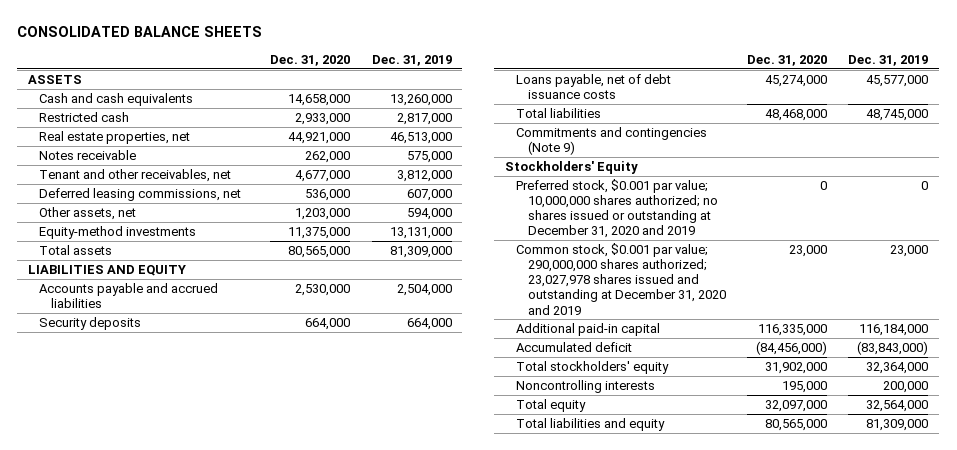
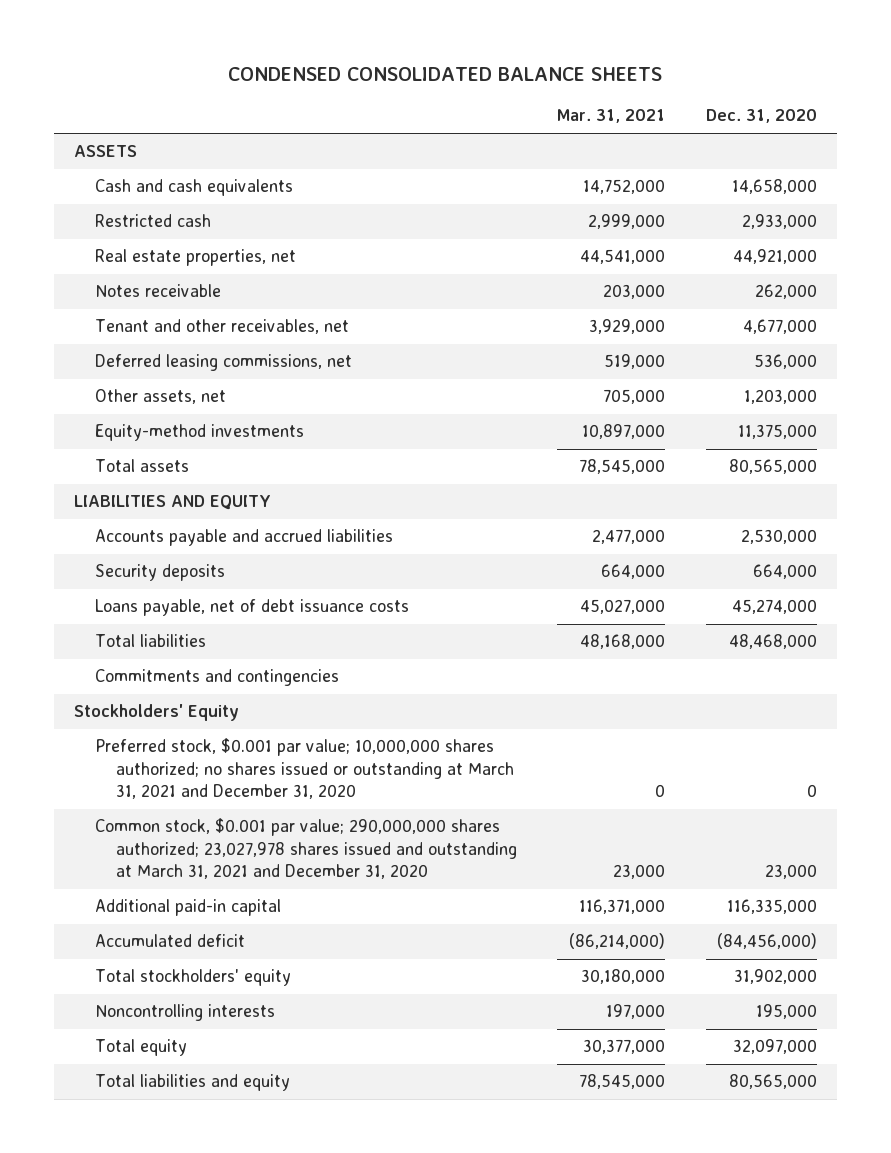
- CONSOLIDATED BALANCE SHEETS
+ CONDENSED CONSOLIDATED BALANCE SHEETS
- | Dec. 31, 2020 | Dec. 31, 2019
+ | Mar. 31, 2021 | Dec. 31, 2020
- Commitments and contingencies (Note 9)
+ Commitments and contingencies
- Preferred stock, $0.001 par value; 10,000,000 shares authorized; no shares issued or outstanding at December 31, 2020 and 2019 | 0 | 0
- Common stock, $0.001 par value; 290,000,000 shares authorized; 23,027,978 shares issued and outstanding at December 31, 2020 and 2019 | 23,000 | 23,000
+ Preferred stock, $0.001 par value; 10,000,000 shares authorized; no shares issued or outstanding at March 31, 2021 and December 31, 2020 | 0 | 0
+ Common stock, $0.001 par value; 290,000,000 shares authorized; 23,027,978 shares issued and outstanding at March 31, 2021 and December 31, 2020 | 23,000 | 23,000

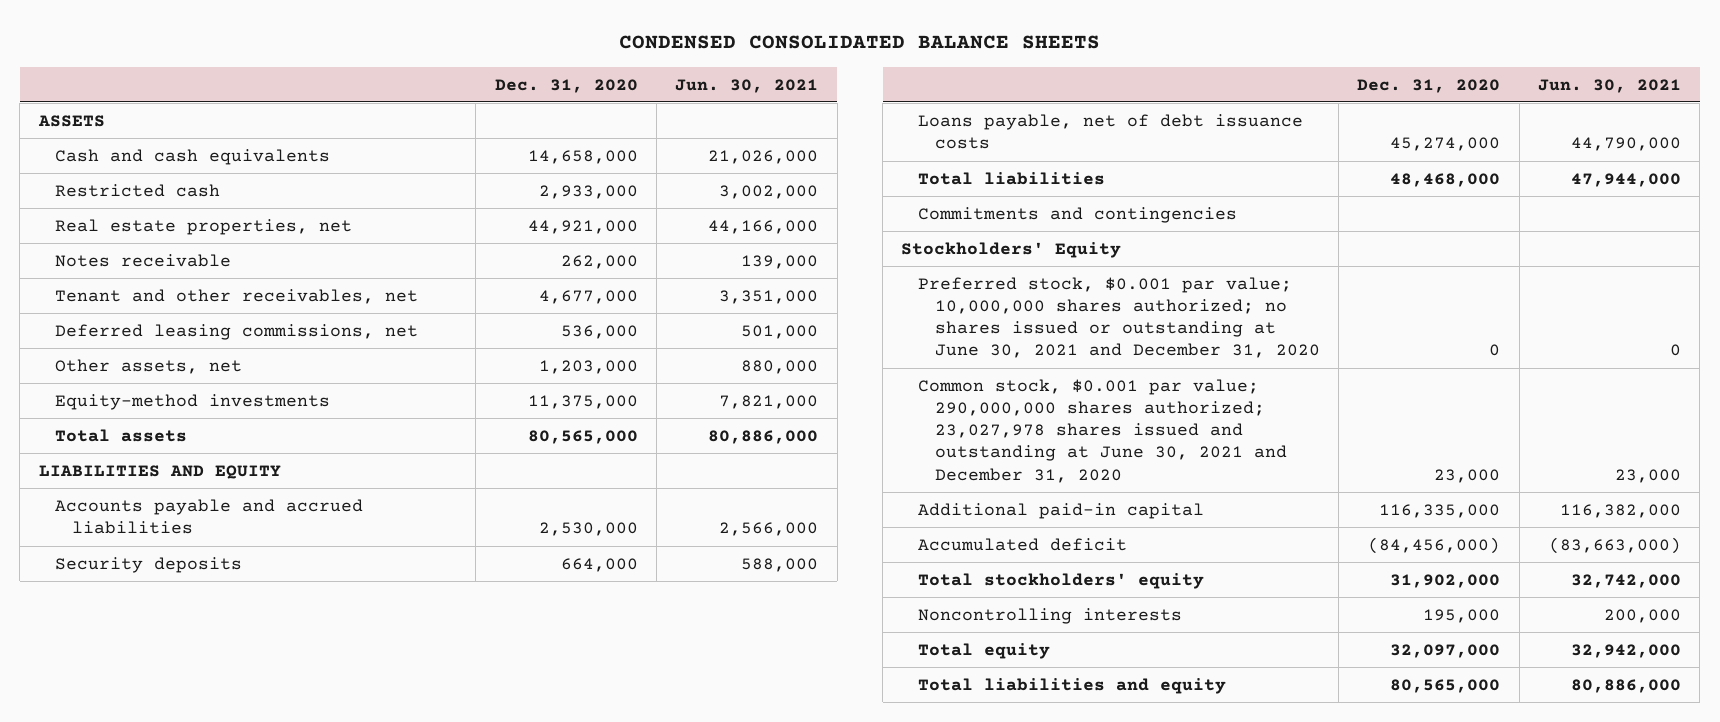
- | Mar. 31, 2021 | Dec. 31, 2020
+ | Dec. 31, 2020 | Jun. 30, 2021
- Preferred stock, $0.001 par value; 10,000,000 shares authorized; no shares issued or outstanding at March 31, 2021 and December 31, 2020 | 0 | 0
- Common stock, $0.001 par value; 290,000,000 shares authorized; 23,027,978 shares issued and outstanding at March 31, 2021 and December 31, 2020 | 23,000 | 23,000
+ Preferred stock, $0.001 par value; 10,000,000 shares authorized; no shares issued or outstanding at June 30, 2021 and December 31, 2020 | 0 | 0
+ Common stock, $0.001 par value; 290,000,000 shares authorized; 23,027,978 shares issued and outstanding at June 30, 2021 and December 31, 2020 | 23,000 | 23,000

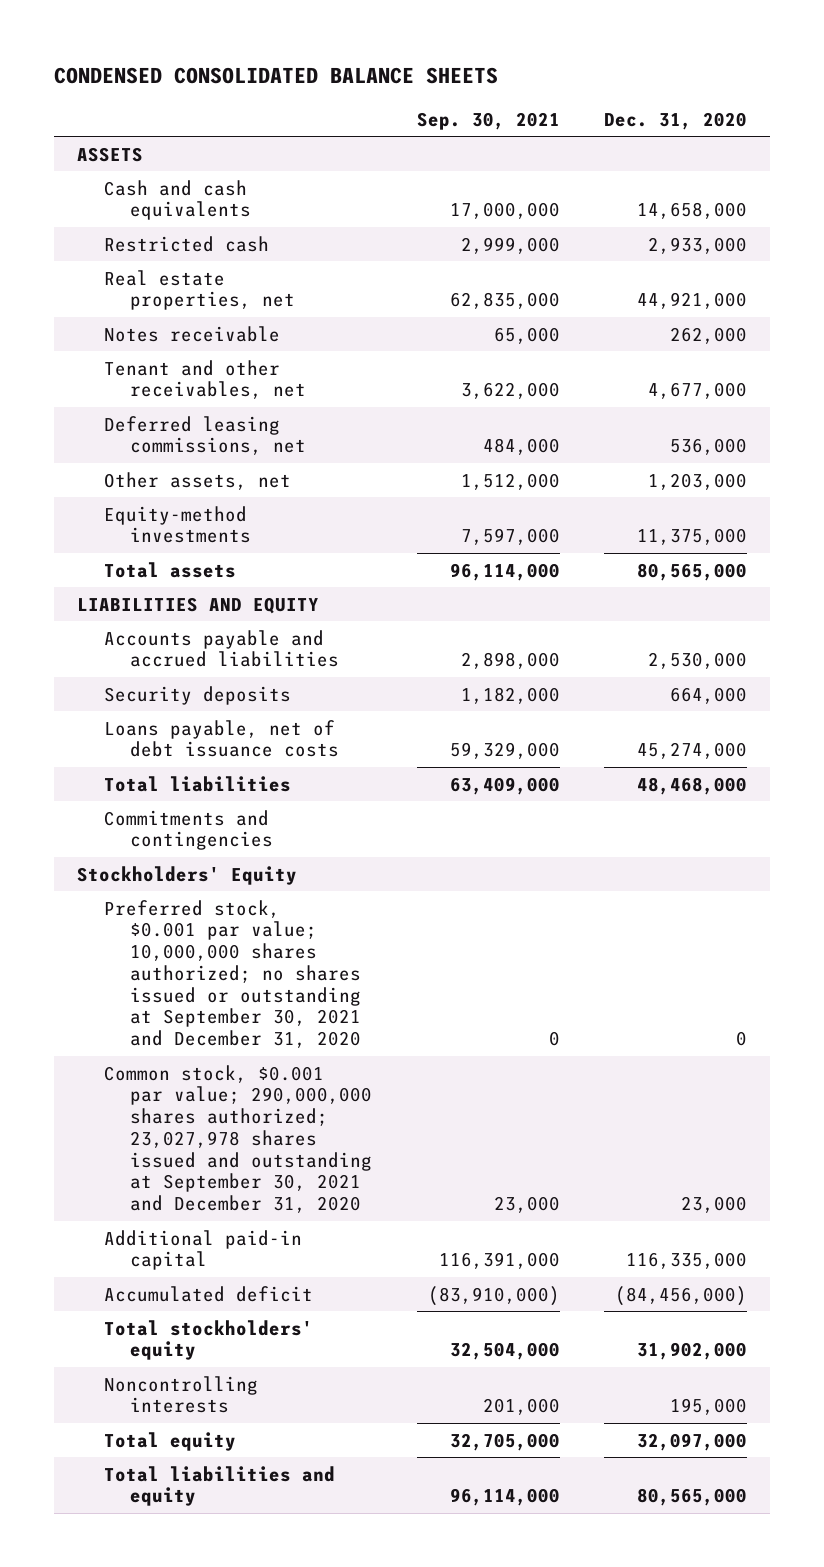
- | Dec. 31, 2020 | Jun. 30, 2021
+ | Sep. 30, 2021 | Dec. 31, 2020
- Preferred stock, $0.001 par value; 10,000,000 shares authorized; no shares issued or outstanding at June 30, 2021 and December 31, 2020 | 0 | 0
- Common stock, $0.001 par value; 290,000,000 shares authorized; 23,027,978 shares issued and outstanding at June 30, 2021 and December 31, 2020 | 23,000 | 23,000
+ Preferred stock, $0.001 par value; 10,000,000 shares authorized; no shares issued or outstanding at September 30, 2021 and December 31, 2020 | 0 | 0
+ Common stock, $0.001 par value; 290,000,000 shares authorized; 23,027,978 shares issued and outstanding at September 30, 2021 and December 31, 2020 | 23,000 | 23,000

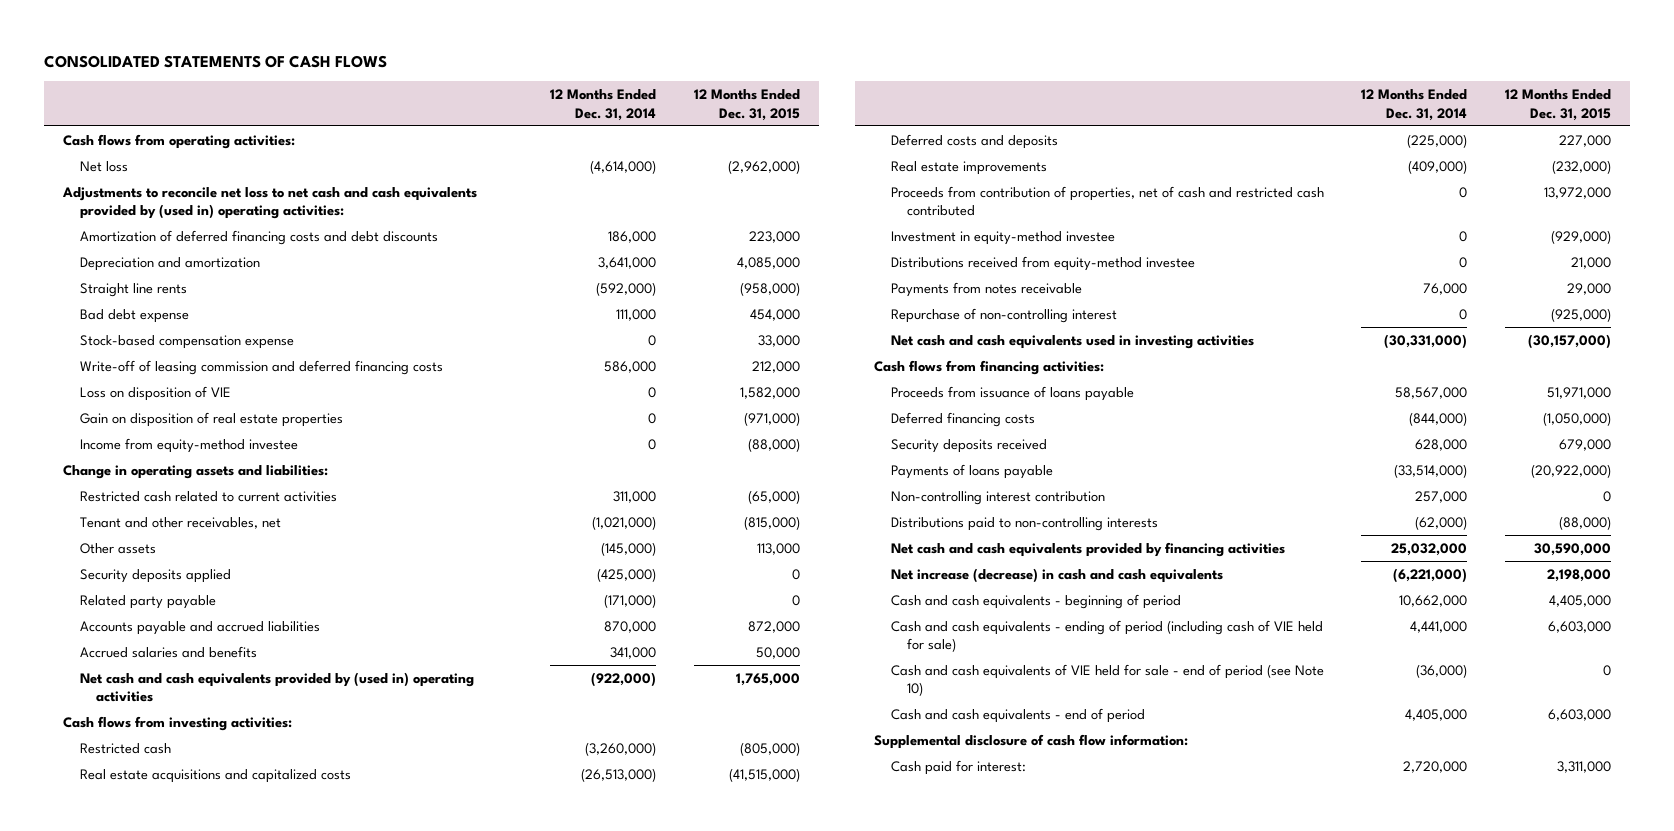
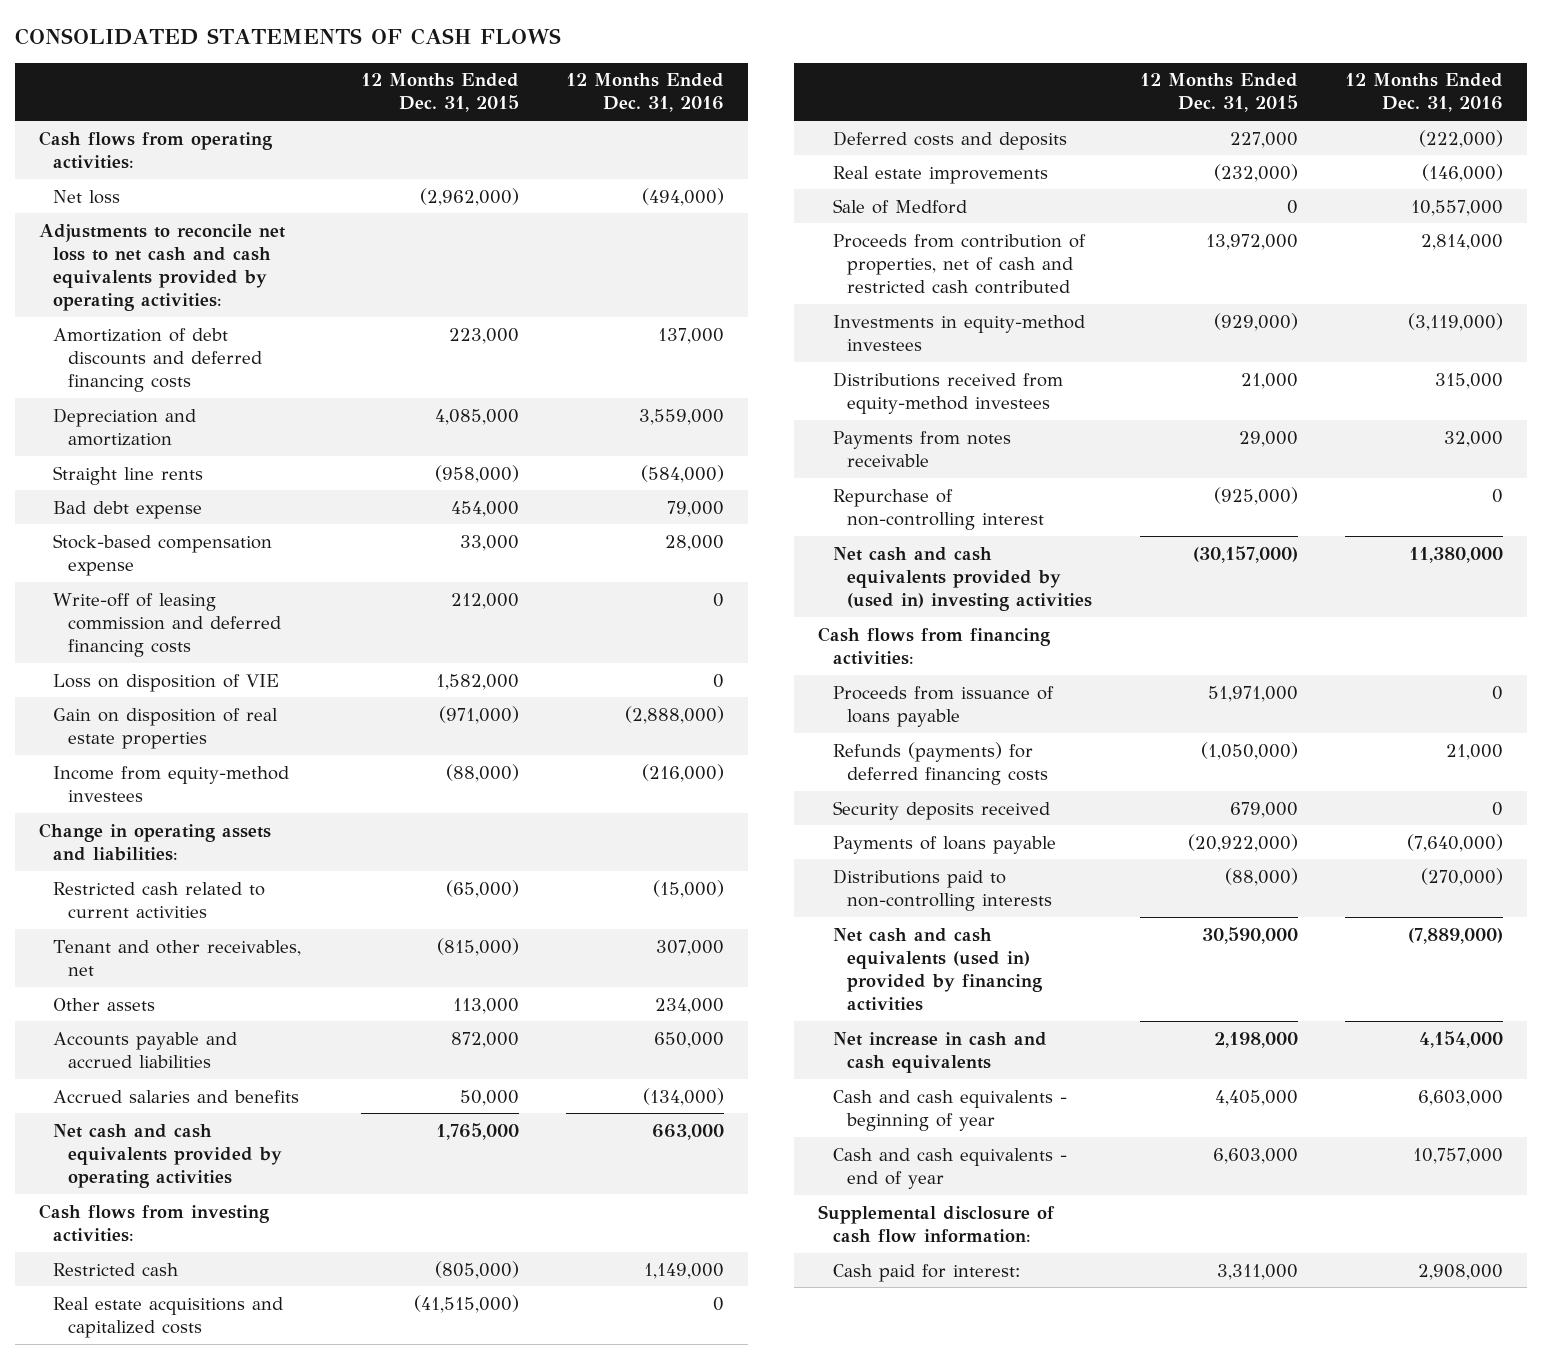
- | 12 Months Ended Dec. 31, 2014 | 12 Months Ended Dec. 31, 2015
+ | 12 Months Ended Dec. 31, 2015 | 12 Months Ended Dec. 31, 2016
- Adjustments to reconcile net loss to net cash and cash equivalents provided by (used in) operating activities:
- Amortization of deferred financing costs and debt discounts | 186,000 | 223,000
+ Adjustments to reconcile net loss to net cash and cash equivalents provided by operating activities:
+ Amortization of debt discounts and deferred financing costs | 223,000 | 137,000
- Income from equity-method investee | 0 | (88,000)
+ Income from equity-method investees | (88,000) | (216,000)
- Security deposits applied | (425,000) | 0
- Related party payable | (171,000) | 0
- Net cash and cash equivalents provided by (used in) operating activities | (922,000) | 1,765,000
+ Net cash and cash equivalents provided by operating activities | 1,765,000 | 663,000
+ Sale of Medford | 0 | 10,557,000
- Investment in equity-method investee | 0 | (929,000)
- Distributions received from equity-method investee | 0 | 21,000
+ Investments in equity-method investees | (929,000) | (3,119,000)
+ Distributions received from equity-method investees | 21,000 | 315,000
- Net cash and cash equivalents used in investing activities | (30,331,000) | (30,157,000)
+ Net cash and cash equivalents provided by (used in) investing activities | (30,157,000) | 11,380,000
- Deferred financing costs | (844,000) | (1,050,000)
+ Refunds (payments) for deferred financing costs | (1,050,000) | 21,000
- Non-controlling interest contribution | 257,000 | 0
- Net cash and cash equivalents provided by financing activities | 25,032,000 | 30,590,000
- Net increase (decrease) in cash and cash equivalents | (6,221,000) | 2,198,000
- Cash and cash equivalents - beginning of period | 10,662,000 | 4,405,000
- Cash and cash equivalents - ending of period (including cash of VIE held for sale) | 4,441,000 | 6,603,000
- Cash and cash equivalents of VIE held for sale - end of period (see Note 10) | (36,000) | 0
- Cash and cash equivalents - end of period | 4,405,000 | 6,603,000
+ Net cash and cash equivalents (used in) provided by financing activities | 30,590,000 | (7,889,000)
+ Net increase in cash and cash equivalents | 2,198,000 | 4,154,000
+ Cash and cash equivalents - beginning of year | 4,405,000 | 6,603,000
+ Cash and cash equivalents - end of year | 6,603,000 | 10,757,000

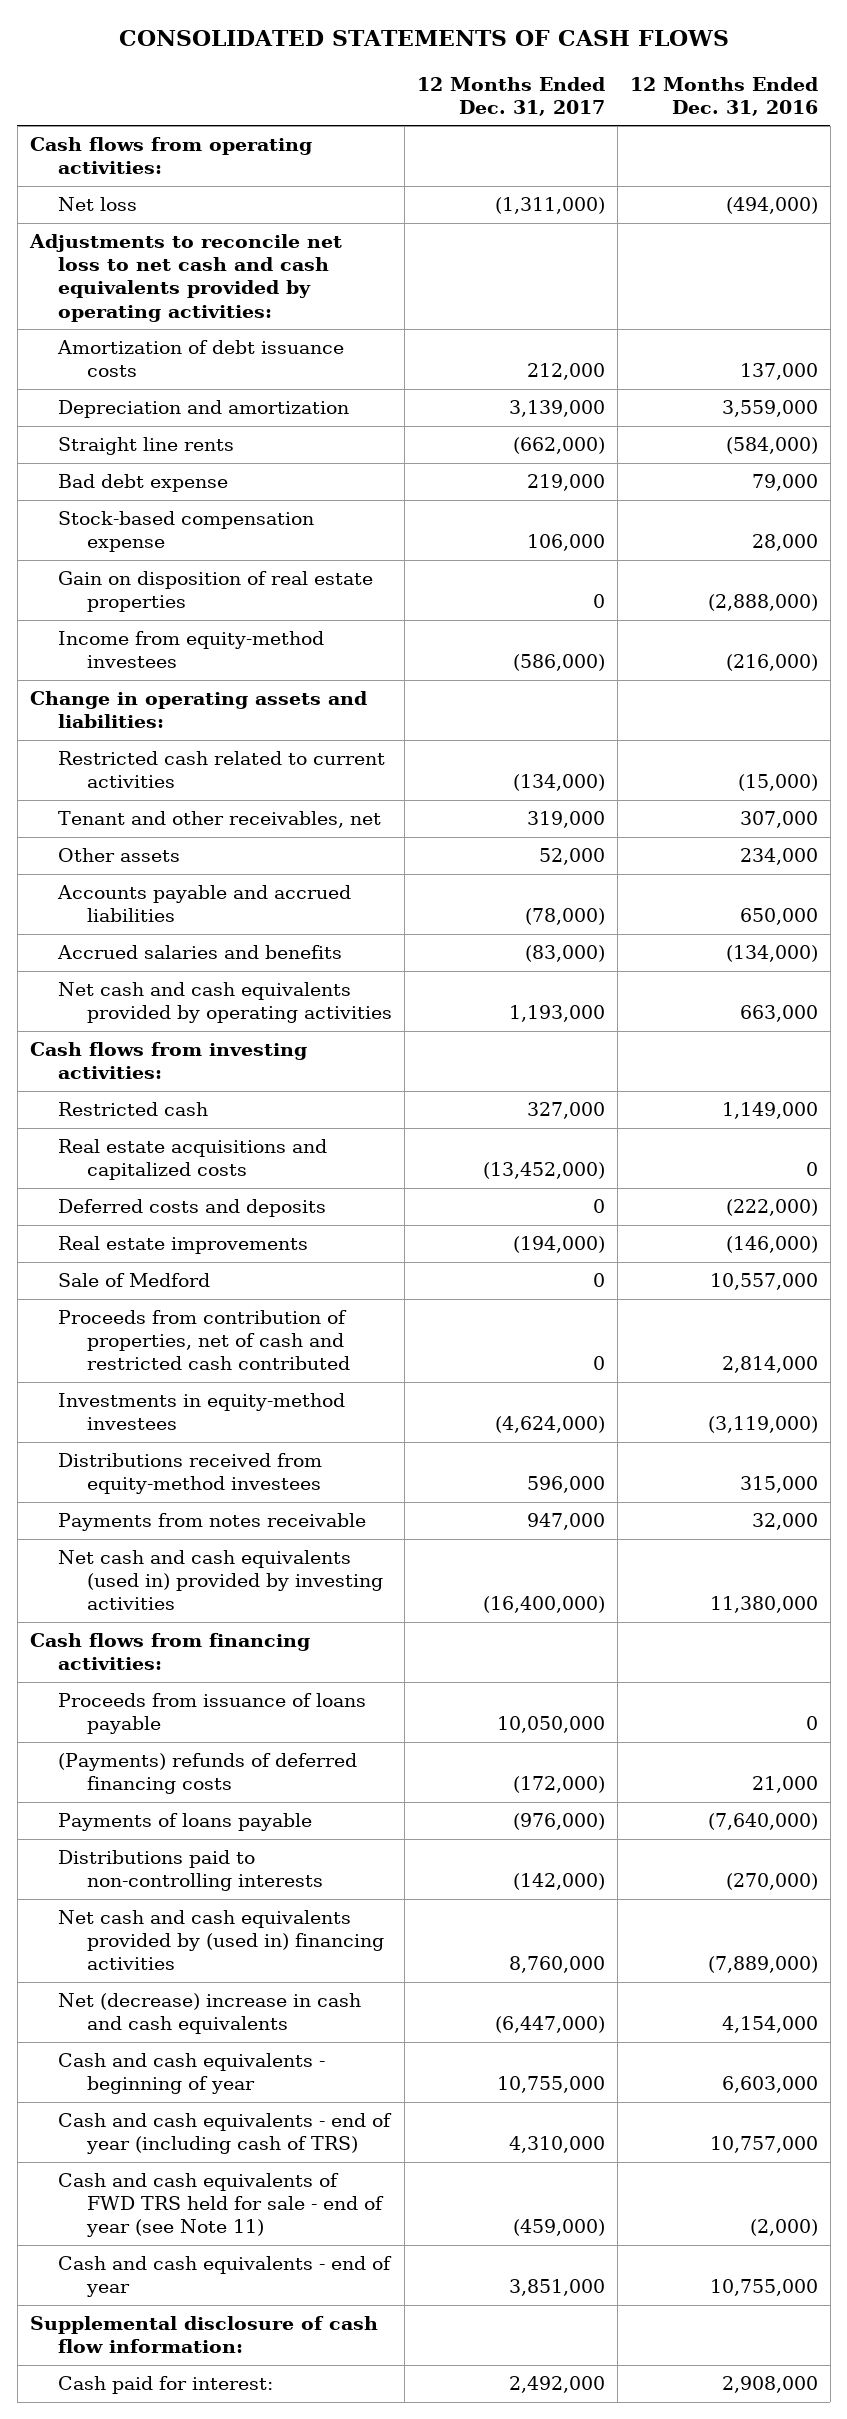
- | 12 Months Ended Dec. 31, 2015 | 12 Months Ended Dec. 31, 2016
+ | 12 Months Ended Dec. 31, 2017 | 12 Months Ended Dec. 31, 2016
- Amortization of debt discounts and deferred financing costs | 223,000 | 137,000
+ Amortization of debt issuance costs | 212,000 | 137,000
- Write-off of leasing commission and deferred financing costs | 212,000 | 0
- Loss on disposition of VIE | 1,582,000 | 0
- Repurchase of non-controlling interest | (925,000) | 0
- Net cash and cash equivalents provided by (used in) investing activities | (30,157,000) | 11,380,000
+ Net cash and cash equivalents (used in) provided by investing activities | (16,400,000) | 11,380,000
- Refunds (payments) for deferred financing costs | (1,050,000) | 21,000
- Security deposits received | 679,000 | 0
+ (Payments) refunds of deferred financing costs | (172,000) | 21,000
- Net cash and cash equivalents (used in) provided by financing activities | 30,590,000 | (7,889,000)
- Net increase in cash and cash equivalents | 2,198,000 | 4,154,000
+ Net cash and cash equivalents provided by (used in) financing activities | 8,760,000 | (7,889,000)
+ Net (decrease) increase in cash and cash equivalents | (6,447,000) | 4,154,000
- Cash and cash equivalents - end of year | 6,603,000 | 10,757,000
+ Cash and cash equivalents - end of year (including cash of TRS) | 4,310,000 | 10,757,000
+ Cash and cash equivalents of FWD TRS held for sale - end of year (see Note 11) | (459,000) | (2,000)
+ Cash and cash equivalents - end of year | 3,851,000 | 10,755,000

